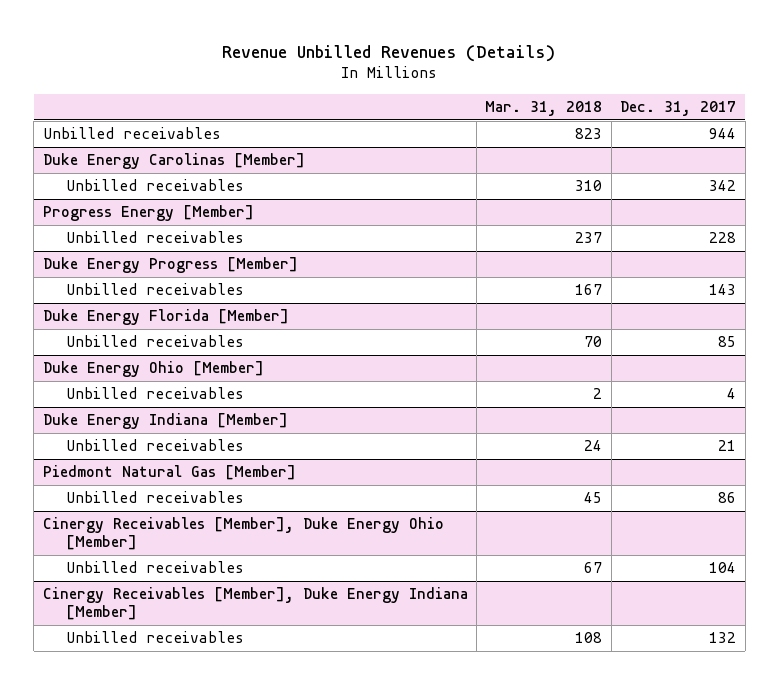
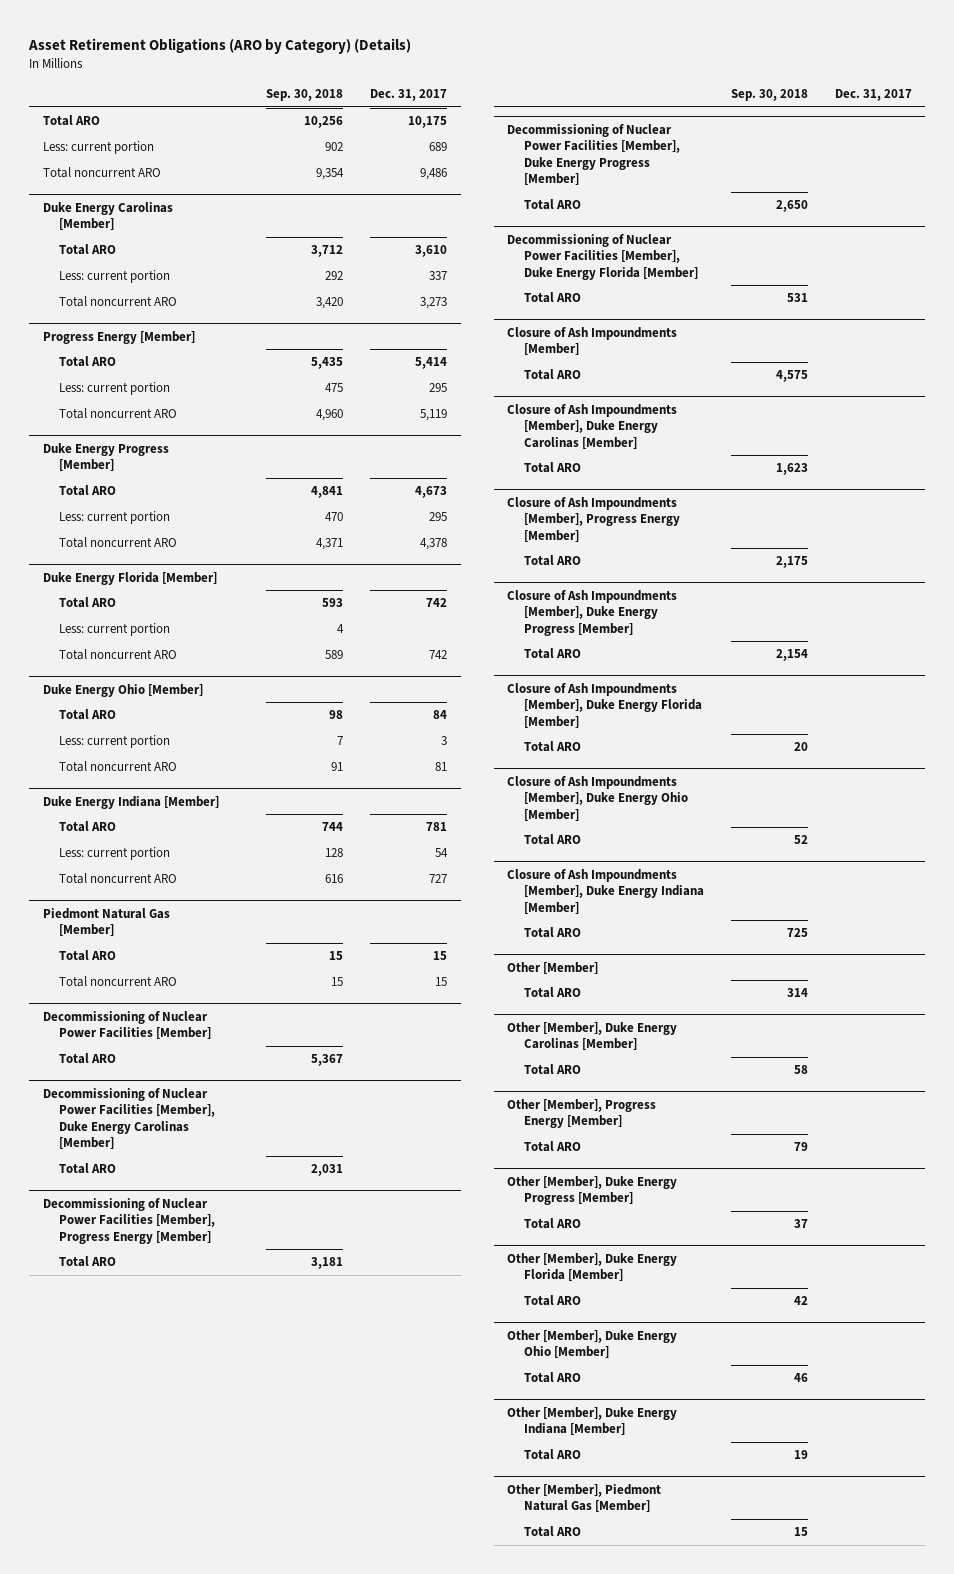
- Revenue Unbilled Revenues (Details)
+ Asset Retirement Obligations (ARO by Category) (Details)
- | Mar. 31, 2018 | Dec. 31, 2017
+ | Sep. 30, 2018 | Dec. 31, 2017
- Unbilled receivables | 823 | 944
+ Total ARO | 10,256 | 10,175
+ Less: current portion | 902 | 689
+ Total noncurrent ARO | 9,354 | 9,486
@ Duke Energy Carolinas [Member]
- Unbilled receivables | 310 | 342
+ Total ARO | 3,712 | 3,610
+ Less: current portion | 292 | 337
+ Total noncurrent ARO | 3,420 | 3,273
@ Progress Energy [Member]
- Unbilled receivables | 237 | 228
+ Total ARO | 5,435 | 5,414
+ Less: current portion | 475 | 295
+ Total noncurrent ARO | 4,960 | 5,119
@ Duke Energy Progress [Member]
- Unbilled receivables | 167 | 143
+ Total ARO | 4,841 | 4,673
+ Less: current portion | 470 | 295
+ Total noncurrent ARO | 4,371 | 4,378
@ Duke Energy Florida [Member]
- Unbilled receivables | 70 | 85
+ Total ARO | 593 | 742
+ Less: current portion | 4 |
+ Total noncurrent ARO | 589 | 742
@ Duke Energy Ohio [Member]
- Unbilled receivables | 2 | 4
+ Total ARO | 98 | 84
+ Less: current portion | 7 | 3
+ Total noncurrent ARO | 91 | 81
@ Duke Energy Indiana [Member]
- Unbilled receivables | 24 | 21
+ Total ARO | 744 | 781
+ Less: current portion | 128 | 54
+ Total noncurrent ARO | 616 | 727
@ Piedmont Natural Gas [Member]
- Unbilled receivables | 45 | 86
- Cinergy Receivables [Member], Duke Energy Ohio [Member]
- Unbilled receivables | 67 | 104
- Cinergy Receivables [Member], Duke Energy Indiana [Member]
- Unbilled receivables | 108 | 132
@ Piedmont Natural Gas [Member]
+ Total ARO | 15 | 15
+ Total noncurrent ARO | 15 | 15
+ Decommissioning of Nuclear Power Facilities [Member]
+ Total ARO | 5,367 |
+ Decommissioning of Nuclear Power Facilities [Member], Duke Energy Carolinas [Member]
+ Total ARO | 2,031 |
+ Decommissioning of Nuclear Power Facilities [Member], Progress Energy [Member]
+ Total ARO | 3,181 |
+ Decommissioning of Nuclear Power Facilities [Member], Duke Energy Progress [Member]
+ Total ARO | 2,650 |
+ Decommissioning of Nuclear Power Facilities [Member], Duke Energy Florida [Member]
+ Total ARO | 531 |
+ Closure of Ash Impoundments [Member]
+ Total ARO | 4,575 |
+ Closure of Ash Impoundments [Member], Duke Energy Carolinas [Member]
+ Total ARO | 1,623 |
+ Closure of Ash Impoundments [Member], Progress Energy [Member]
+ Total ARO | 2,175 |
+ Closure of Ash Impoundments [Member], Duke Energy Progress [Member]
+ Total ARO | 2,154 |
+ Closure of Ash Impoundments [Member], Duke Energy Florida [Member]
+ Total ARO | 20 |
+ Closure of Ash Impoundments [Member], Duke Energy Ohio [Member]
+ Total ARO | 52 |
+ Closure of Ash Impoundments [Member], Duke Energy Indiana [Member]
+ Total ARO | 725 |
+ Other [Member]
+ Total ARO | 314 |
+ Other [Member], Duke Energy Carolinas [Member]
+ Total ARO | 58 |
+ Other [Member], Progress Energy [Member]
+ Total ARO | 79 |
+ Other [Member], Duke Energy Progress [Member]
+ Total ARO | 37 |
+ Other [Member], Duke Energy Florida [Member]
+ Total ARO | 42 |
+ Other [Member], Duke Energy Ohio [Member]
+ Total ARO | 46 |
+ Other [Member], Duke Energy Indiana [Member]
+ Total ARO | 19 |
+ Other [Member], Piedmont Natural Gas [Member]
+ Total ARO | 15 |

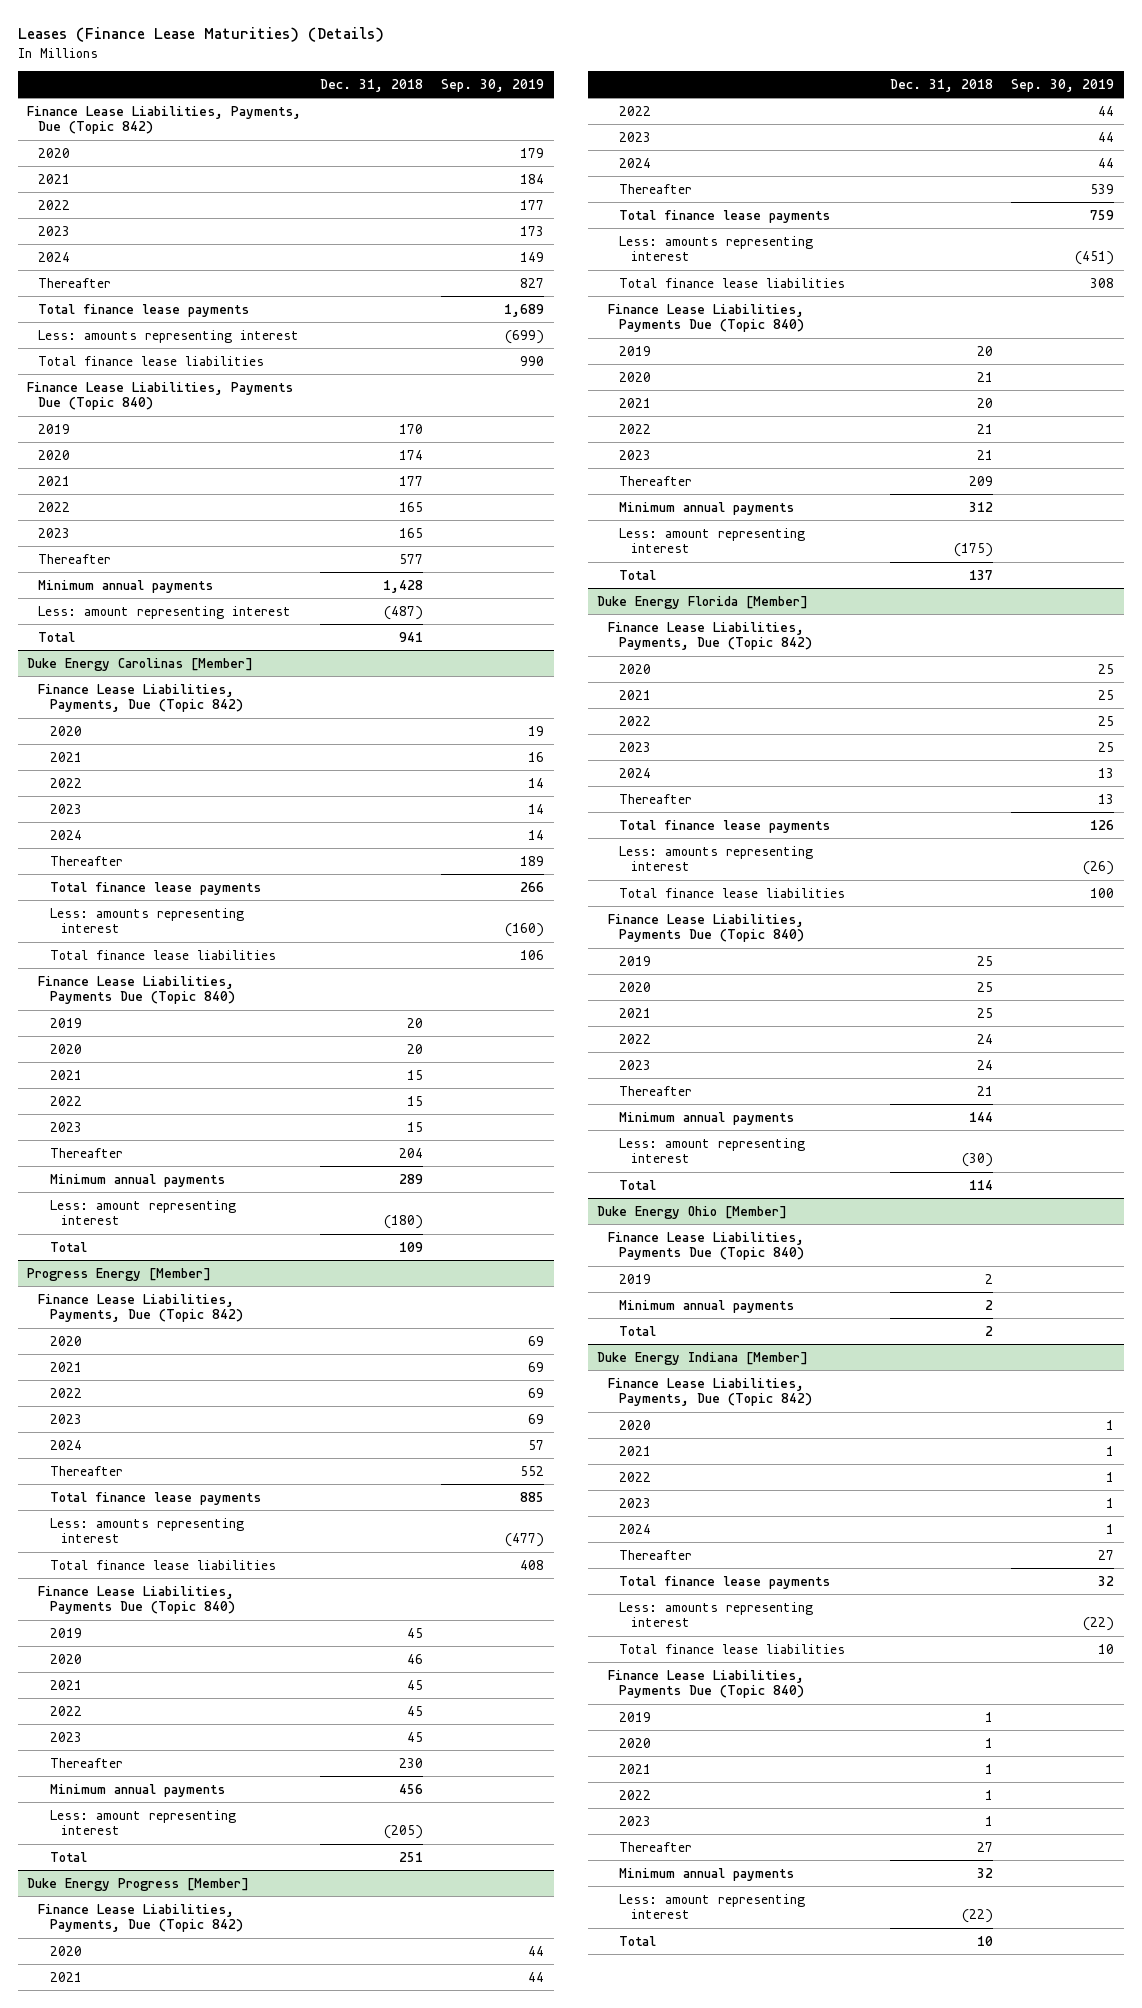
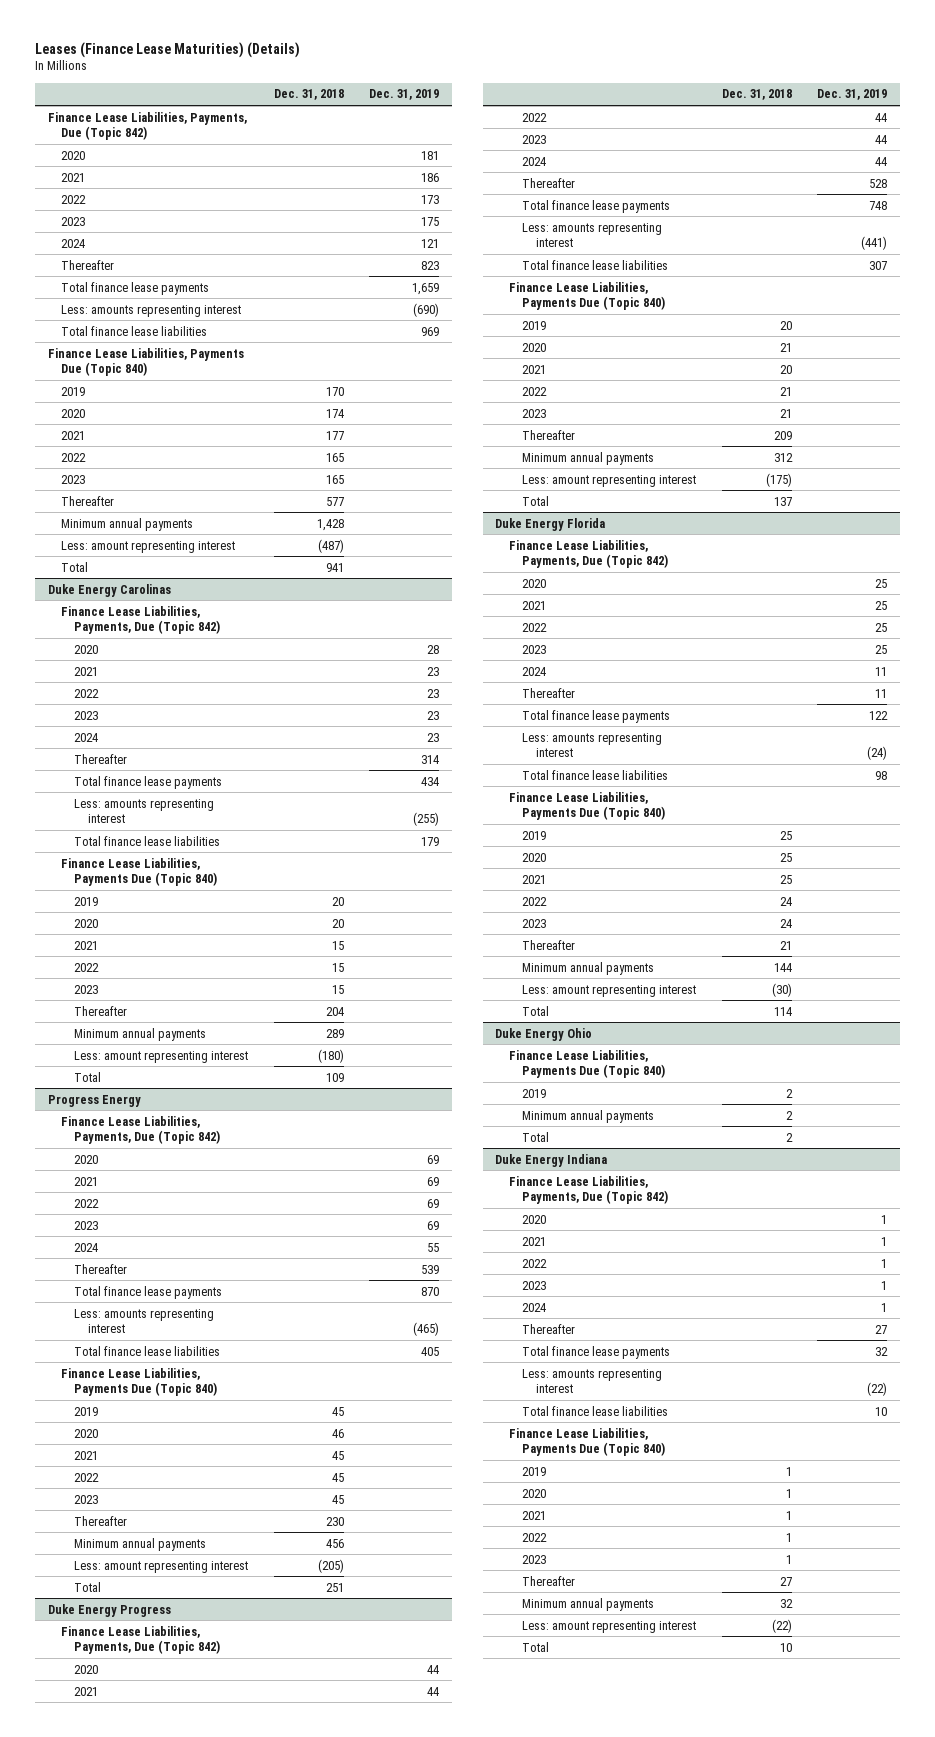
- | Dec. 31, 2018 | Sep. 30, 2019
+ | Dec. 31, 2018 | Dec. 31, 2019
- Duke Energy Carolinas [Member]
+ Duke Energy Carolinas
- Progress Energy [Member]
+ Progress Energy
- Duke Energy Progress [Member]
+ Duke Energy Progress
- Duke Energy Florida [Member]
+ Duke Energy Florida
- Duke Energy Ohio [Member]
+ Duke Energy Ohio
- Duke Energy Indiana [Member]
+ Duke Energy Indiana

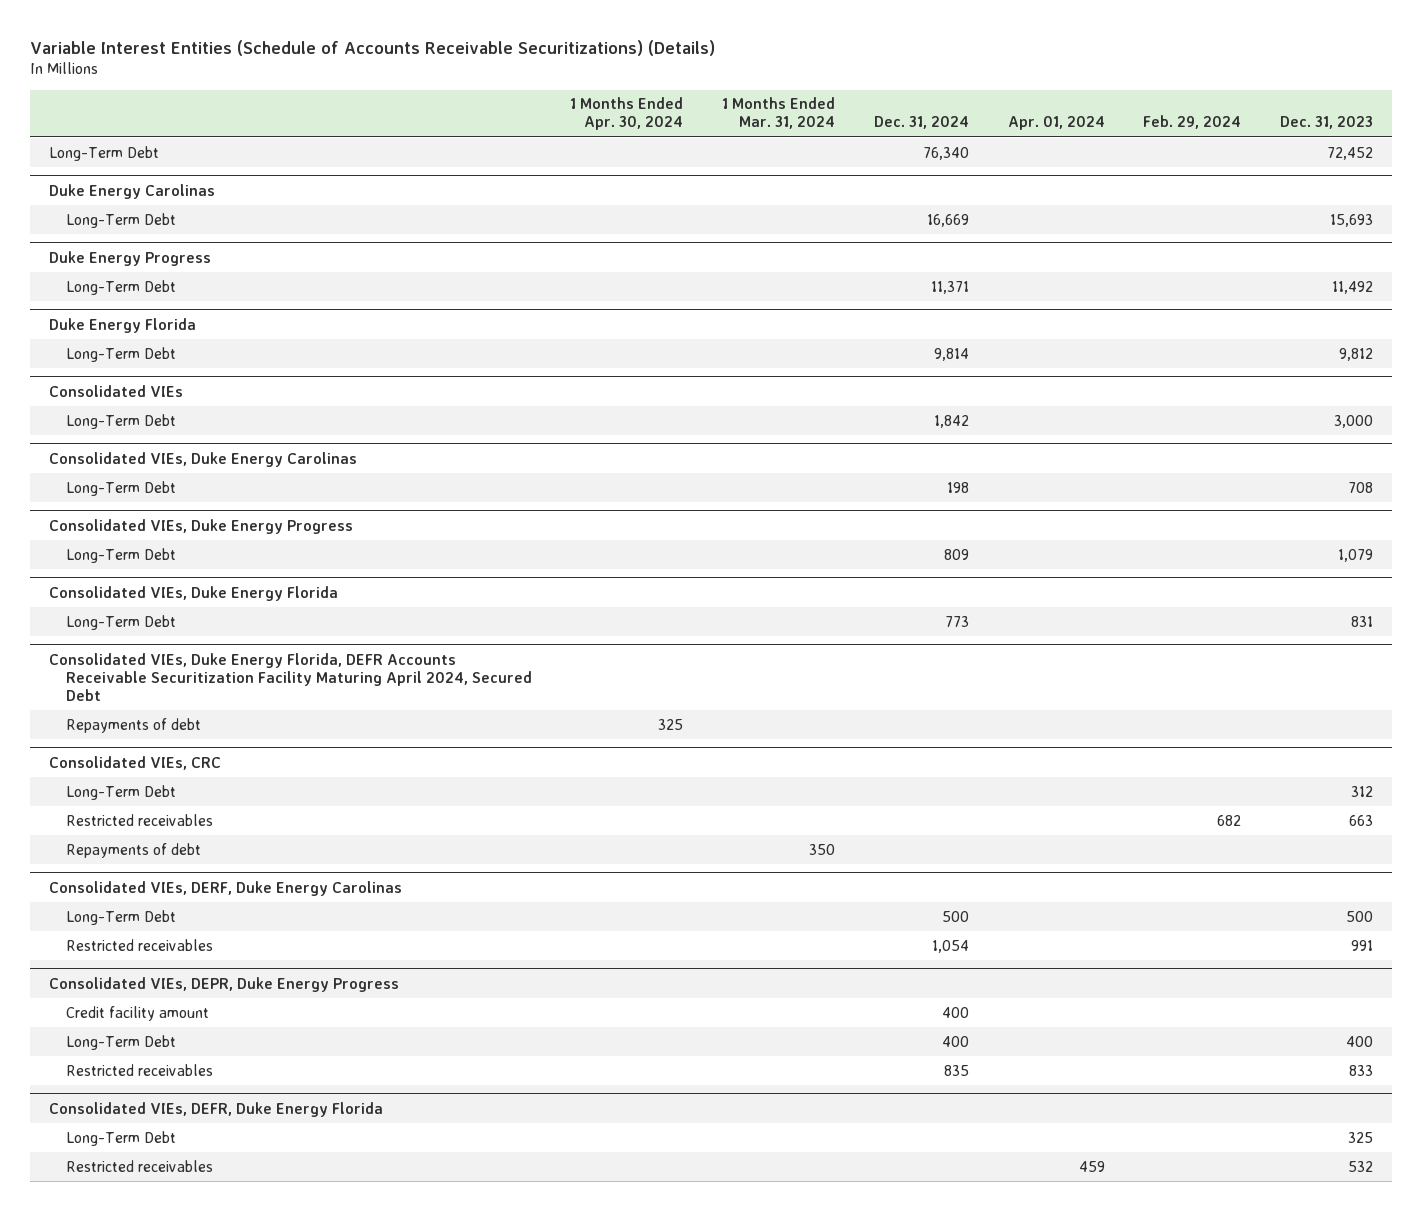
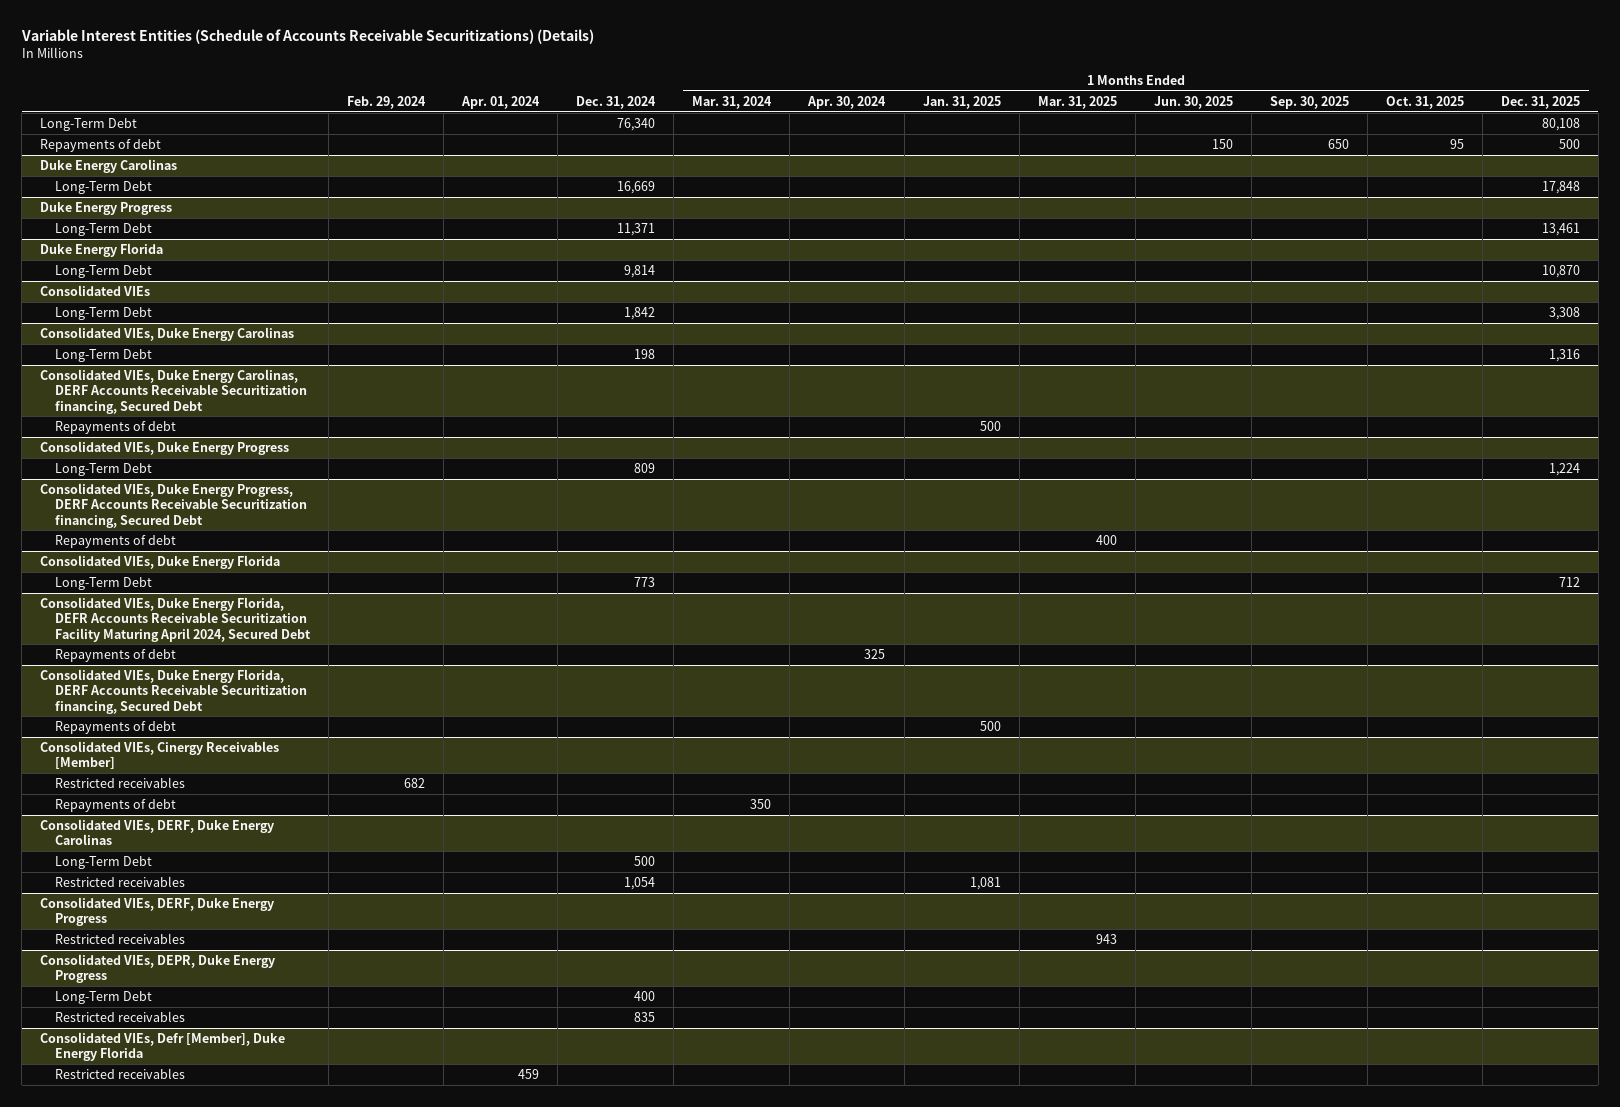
- | 1 Months Ended Apr. 30, 2024 | 1 Months Ended Mar. 31, 2024 | Dec. 31, 2024 | Apr. 01, 2024 | Feb. 29, 2024 | Dec. 31, 2023
+ | Feb. 29, 2024 | Apr. 01, 2024 | Dec. 31, 2024 | 1 Months Ended Mar. 31, 2024 | 1 Months Ended Apr. 30, 2024 | 1 Months Ended Jan. 31, 2025 | 1 Months Ended Mar. 31, 2025 | 1 Months Ended Jun. 30, 2025 | 1 Months Ended Sep. 30, 2025 | 1 Months Ended Oct. 31, 2025 | 1 Months Ended Dec. 31, 2025
+ Repayments of debt | | | | | | | | 150 | 650 | 95 | 500
+ Consolidated VIEs, Duke Energy Carolinas, DERF Accounts Receivable Securitization financing, Secured Debt
+ Repayments of debt | | | | | | 500 | | | | |
+ Consolidated VIEs, Duke Energy Progress, DERF Accounts Receivable Securitization financing, Secured Debt
+ Repayments of debt | | | | | | | 400 | | | |
- Consolidated VIEs, CRC
- Long-Term Debt | | | | | | 312
+ Consolidated VIEs, Duke Energy Florida, DERF Accounts Receivable Securitization financing, Secured Debt
+ Repayments of debt | | | | | | 500 | | | | |
+ Consolidated VIEs, Cinergy Receivables [Member]
+ Consolidated VIEs, DERF, Duke Energy Progress
+ Restricted receivables | | | | | | | 943 | | | |
@ Consolidated VIEs, DEPR, Duke Energy Progress
- Credit facility amount | | | 400 | | |
- Consolidated VIEs, DEFR, Duke Energy Florida
- Long-Term Debt | | | | | | 325
+ Consolidated VIEs, Defr [Member], Duke Energy Florida

